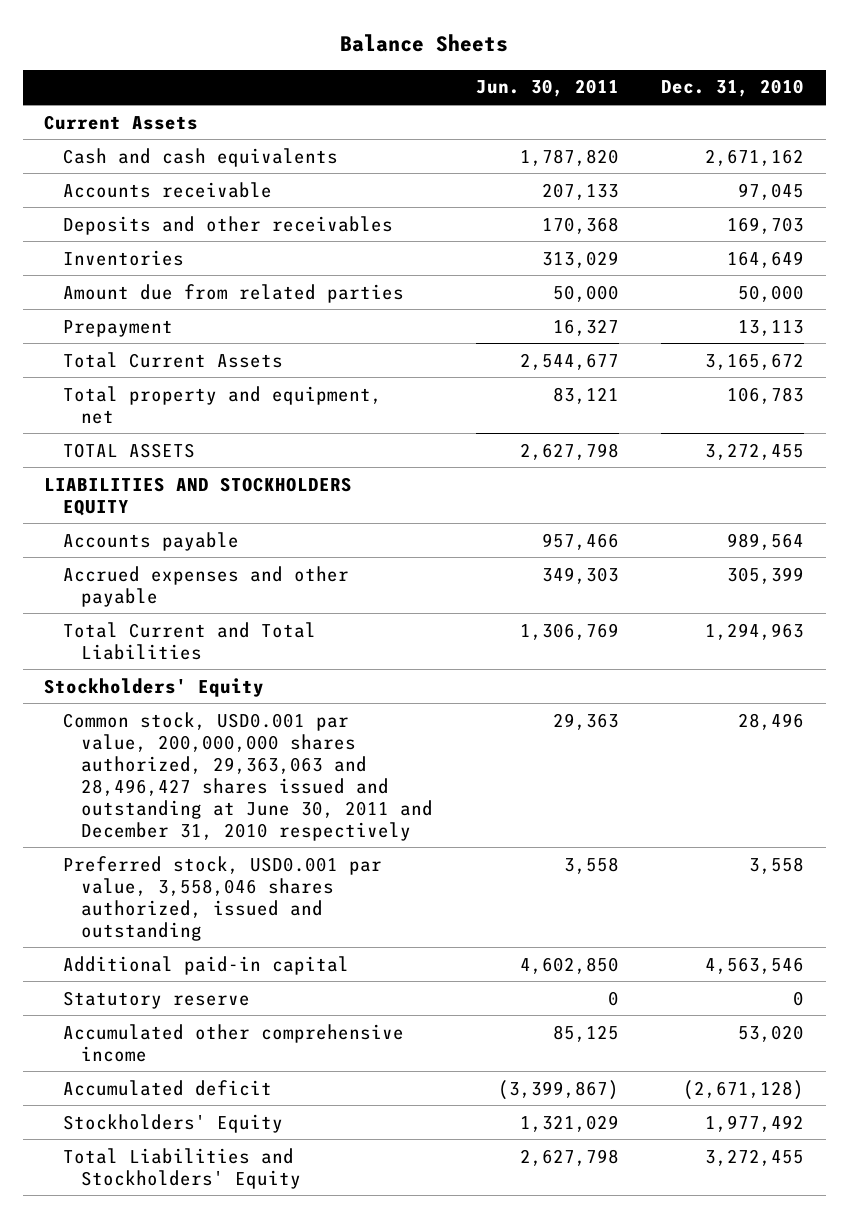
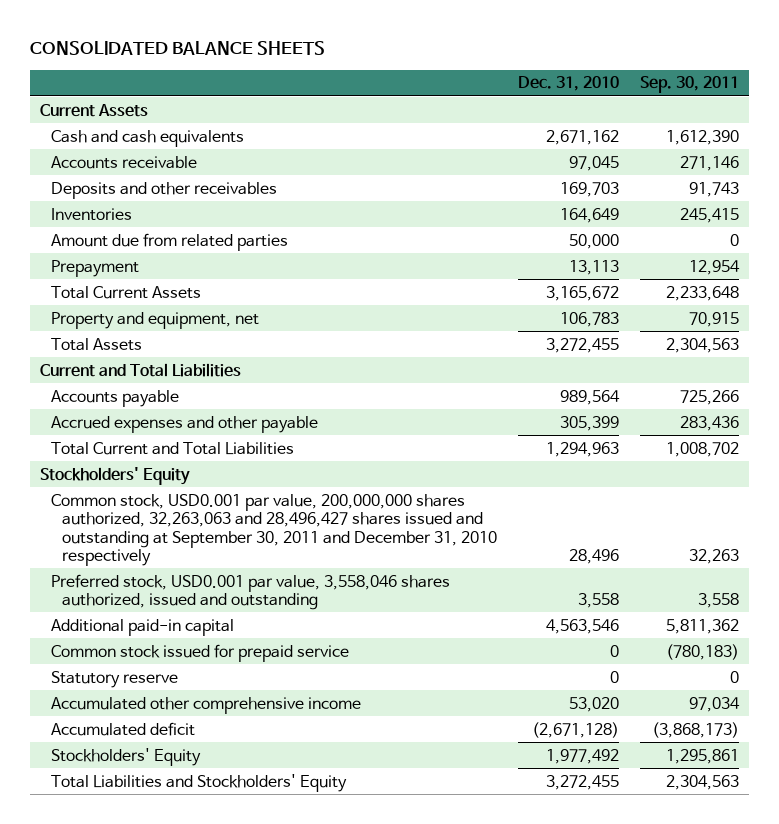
- Balance Sheets
+ CONSOLIDATED BALANCE SHEETS
- | Jun. 30, 2011 | Dec. 31, 2010
+ | Dec. 31, 2010 | Sep. 30, 2011
- Total property and equipment, net | 83,121 | 106,783
- TOTAL ASSETS | 2,627,798 | 3,272,455
- LIABILITIES AND STOCKHOLDERS EQUITY
+ Property and equipment, net | 106,783 | 70,915
+ Total Assets | 3,272,455 | 2,304,563
+ Current and Total Liabilities
- Common stock, USD0.001 par value, 200,000,000 shares authorized, 29,363,063 and 28,496,427 shares issued and outstanding at June 30, 2011 and December 31, 2010 respectively | 29,363 | 28,496
+ Common stock, USD0.001 par value, 200,000,000 shares authorized, 32,263,063 and 28,496,427 shares issued and outstanding at September 30, 2011 and December 31, 2010 respectively | 28,496 | 32,263
+ Common stock issued for prepaid service | 0 | (780,183)

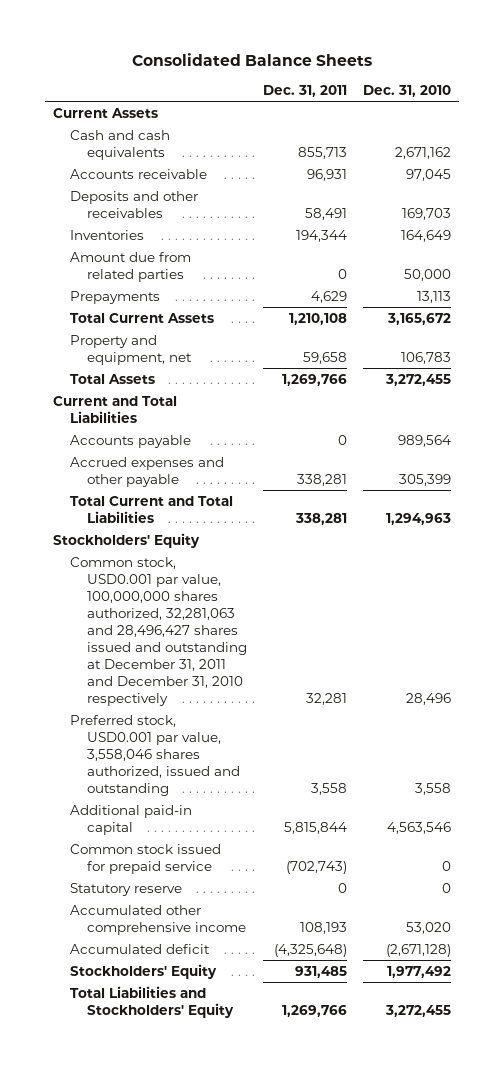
- CONSOLIDATED BALANCE SHEETS
+ Consolidated Balance Sheets
- | Dec. 31, 2010 | Sep. 30, 2011
+ | Dec. 31, 2011 | Dec. 31, 2010
- Prepayment | 13,113 | 12,954
+ Prepayments | 4,629 | 13,113
- Common stock, USD0.001 par value, 200,000,000 shares authorized, 32,263,063 and 28,496,427 shares issued and outstanding at September 30, 2011 and December 31, 2010 respectively | 28,496 | 32,263
+ Common stock, USD0.001 par value, 100,000,000 shares authorized, 32,281,063 and 28,496,427 shares issued and outstanding at December 31, 2011 and December 31, 2010 respectively | 32,281 | 28,496

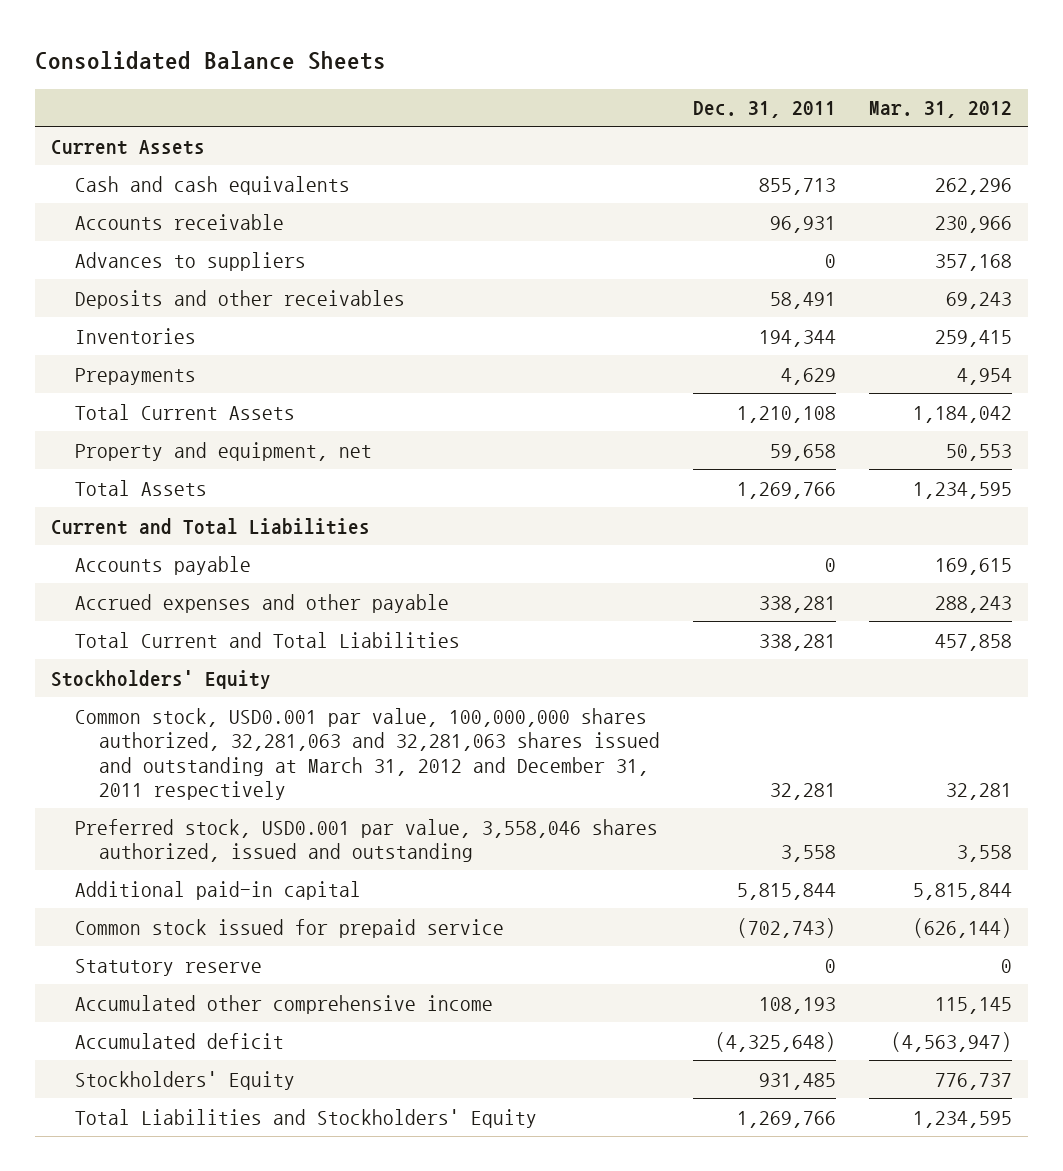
- | Dec. 31, 2011 | Dec. 31, 2010
+ | Dec. 31, 2011 | Mar. 31, 2012
+ Advances to suppliers | 0 | 357,168
- Amount due from related parties | 0 | 50,000
- Common stock, USD0.001 par value, 100,000,000 shares authorized, 32,281,063 and 28,496,427 shares issued and outstanding at December 31, 2011 and December 31, 2010 respectively | 32,281 | 28,496
+ Common stock, USD0.001 par value, 100,000,000 shares authorized, 32,281,063 and 32,281,063 shares issued and outstanding at March 31, 2012 and December 31, 2011 respectively | 32,281 | 32,281

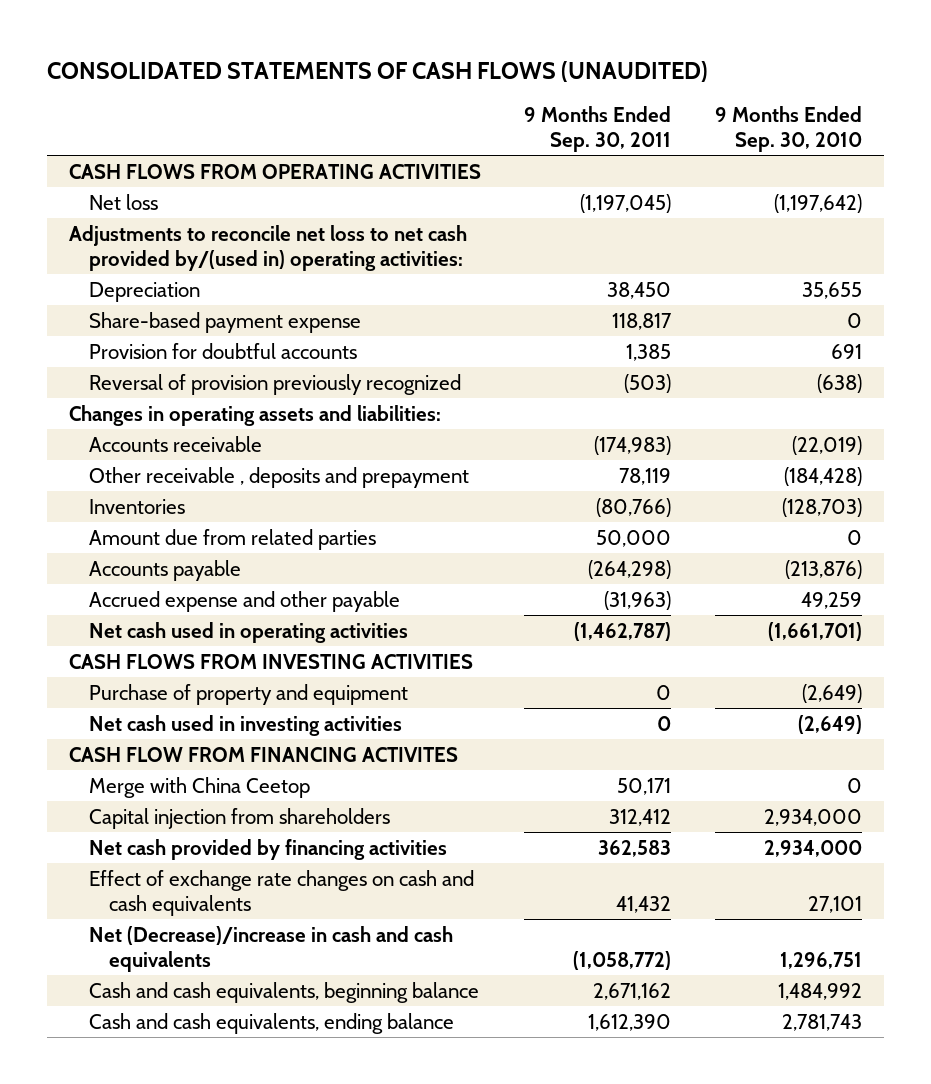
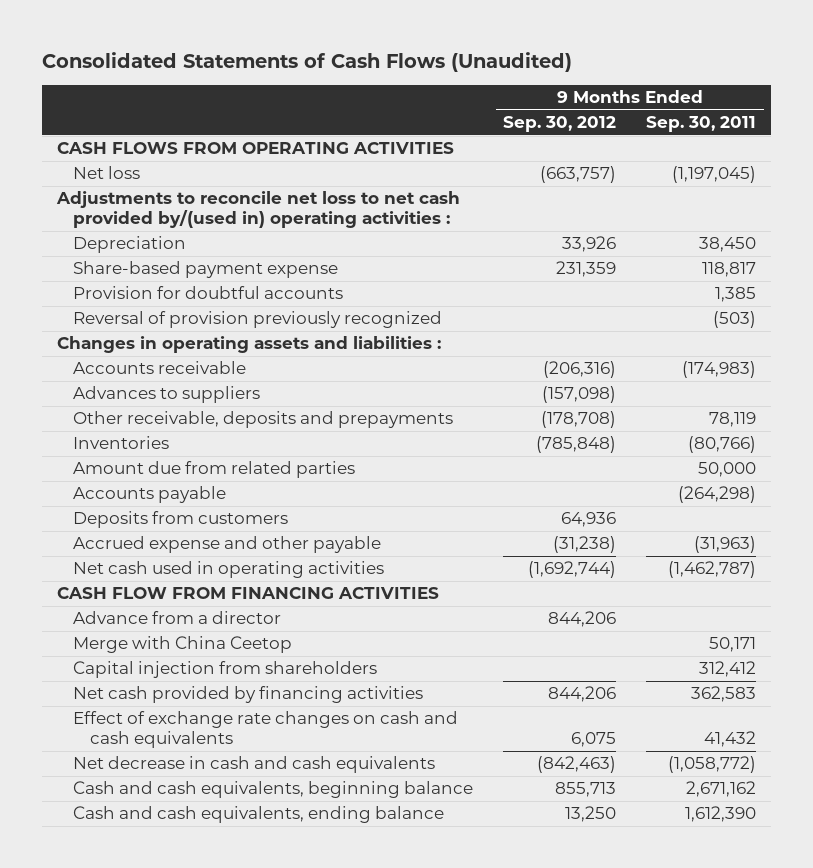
- CONSOLIDATED STATEMENTS OF CASH FLOWS (UNAUDITED)
+ Consolidated Statements of Cash Flows (Unaudited)
- | 9 Months Ended Sep. 30, 2011 | 9 Months Ended Sep. 30, 2010
+ | 9 Months Ended Sep. 30, 2012 | 9 Months Ended Sep. 30, 2011
- Adjustments to reconcile net loss to net cash provided by/(used in) operating activities:
+ Adjustments to reconcile net loss to net cash provided by/(used in) operating activities :
- Changes in operating assets and liabilities:
+ Changes in operating assets and liabilities :
- Other receivable , deposits and prepayment | 78,119 | (184,428)
+ Advances to suppliers | (157,098) |
+ Other receivable, deposits and prepayments | (178,708) | 78,119
+ Deposits from customers | 64,936 |
- CASH FLOWS FROM INVESTING ACTIVITIES
- Purchase of property and equipment | 0 | (2,649)
- Net cash used in investing activities | 0 | (2,649)
- CASH FLOW FROM FINANCING ACTIVITES
+ CASH FLOW FROM FINANCING ACTIVITIES
+ Advance from a director | 844,206 |
- Net (Decrease)/increase in cash and cash equivalents | (1,058,772) | 1,296,751
+ Net decrease in cash and cash equivalents | (842,463) | (1,058,772)

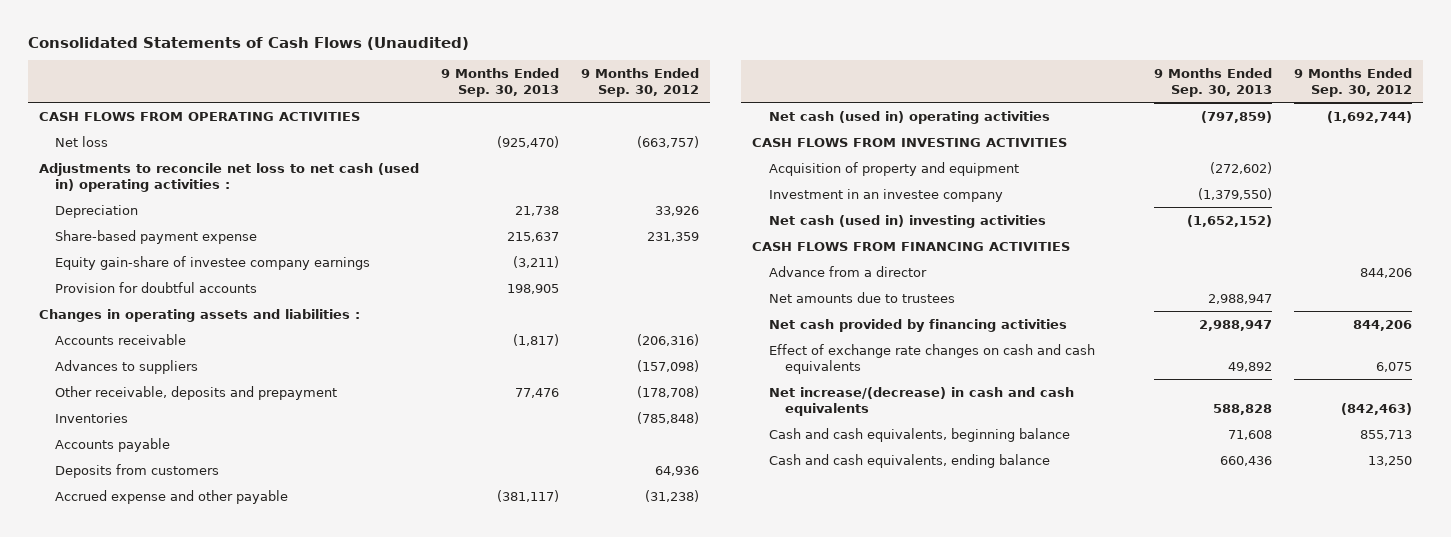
- | 9 Months Ended Sep. 30, 2012 | 9 Months Ended Sep. 30, 2011
+ | 9 Months Ended Sep. 30, 2013 | 9 Months Ended Sep. 30, 2012
- Adjustments to reconcile net loss to net cash provided by/(used in) operating activities :
+ Adjustments to reconcile net loss to net cash (used in) operating activities :
+ Equity gain-share of investee company earnings | (3,211) |
- Reversal of provision previously recognized | | (503)
- Other receivable, deposits and prepayments | (178,708) | 78,119
+ Other receivable, deposits and prepayment | 77,476 | (178,708)
- Amount due from related parties | | 50,000
- Net cash used in operating activities | (1,692,744) | (1,462,787)
- CASH FLOW FROM FINANCING ACTIVITIES
+ Net cash (used in) operating activities | (797,859) | (1,692,744)
+ CASH FLOWS FROM INVESTING ACTIVITIES
+ Acquisition of property and equipment | (272,602) |
+ Investment in an investee company | (1,379,550) |
+ Net cash (used in) investing activities | (1,652,152) |
+ CASH FLOWS FROM FINANCING ACTIVITIES
- Merge with China Ceetop | | 50,171
- Capital injection from shareholders | | 312,412
+ Net amounts due to trustees | 2,988,947 |
- Net decrease in cash and cash equivalents | (842,463) | (1,058,772)
+ Net increase/(decrease) in cash and cash equivalents | 588,828 | (842,463)

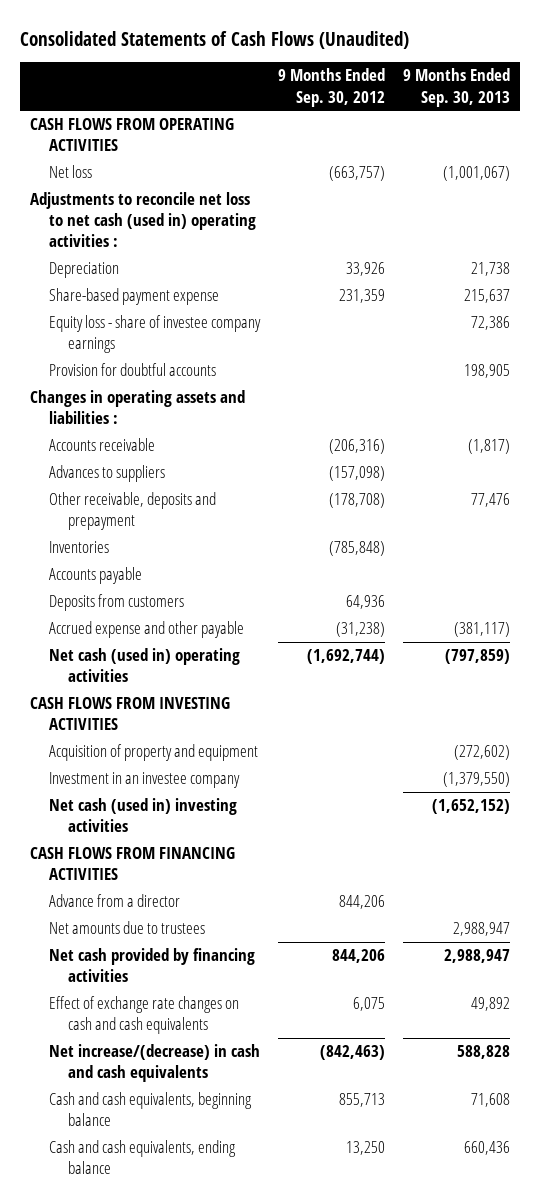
- | 9 Months Ended Sep. 30, 2013 | 9 Months Ended Sep. 30, 2012
+ | 9 Months Ended Sep. 30, 2012 | 9 Months Ended Sep. 30, 2013
- Net loss | (925,470) | (663,757)
+ Net loss | (663,757) | (1,001,067)
- Equity gain-share of investee company earnings | (3,211) |
+ Equity loss - share of investee company earnings | | 72,386

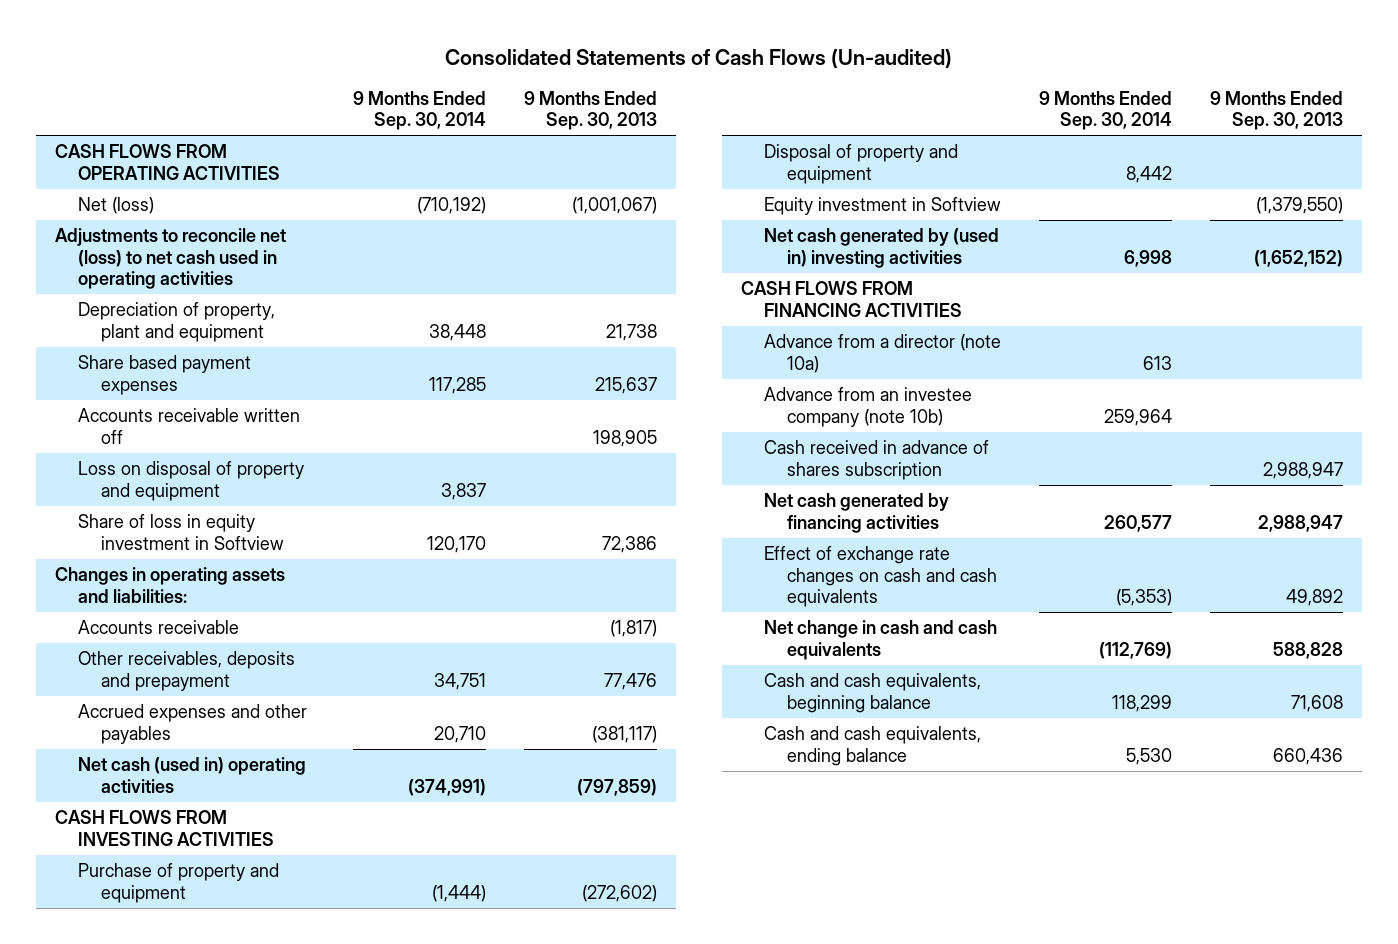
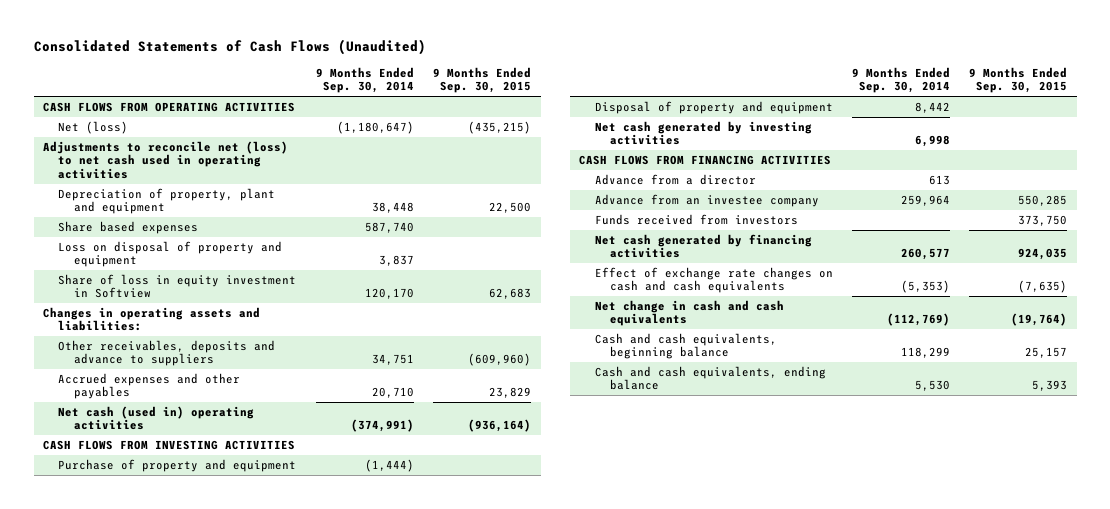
- Consolidated Statements of Cash Flows (Un-audited)
+ Consolidated Statements of Cash Flows (Unaudited)
- | 9 Months Ended Sep. 30, 2014 | 9 Months Ended Sep. 30, 2013
+ | 9 Months Ended Sep. 30, 2014 | 9 Months Ended Sep. 30, 2015
- Net (loss) | (710,192) | (1,001,067)
+ Net (loss) | (1,180,647) | (435,215)
- Share based payment expenses | 117,285 | 215,637
- Accounts receivable written off | | 198,905
+ Share based expenses | 587,740 |
- Accounts receivable | | (1,817)
- Other receivables, deposits and prepayment | 34,751 | 77,476
+ Other receivables, deposits and advance to suppliers | 34,751 | (609,960)
- Equity investment in Softview | | (1,379,550)
- Net cash generated by (used in) investing activities | 6,998 | (1,652,152)
+ Net cash generated by investing activities | 6,998 |
- Advance from a director (note 10a) | 613 |
- Advance from an investee company (note 10b) | 259,964 |
- Cash received in advance of shares subscription | | 2,988,947
+ Advance from a director | 613 |
+ Advance from an investee company | 259,964 | 550,285
+ Funds received from investors | | 373,750

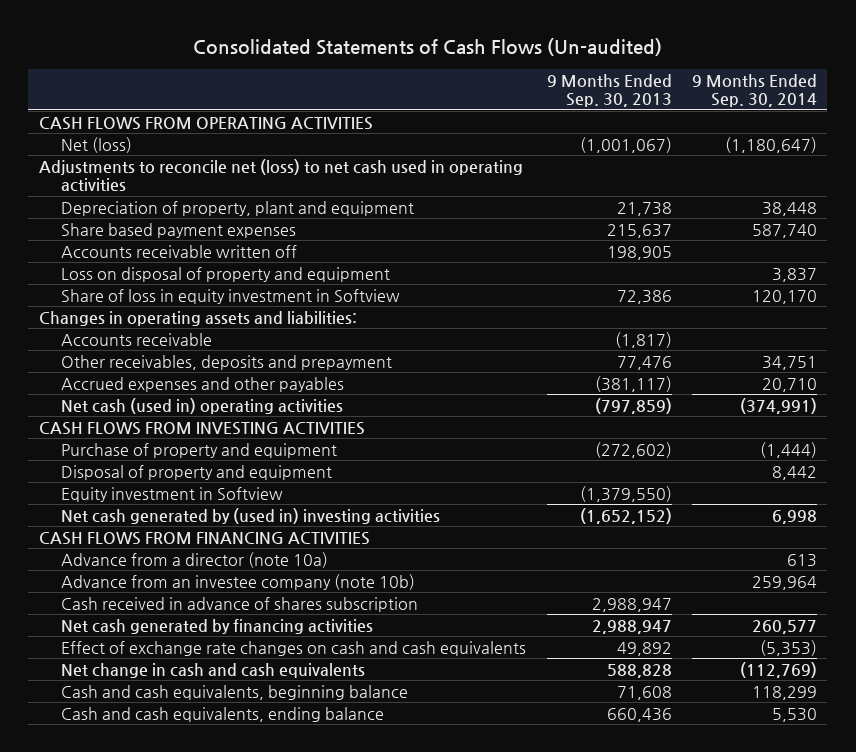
- Consolidated Statements of Cash Flows (Unaudited)
+ Consolidated Statements of Cash Flows (Un-audited)
- | 9 Months Ended Sep. 30, 2014 | 9 Months Ended Sep. 30, 2015
+ | 9 Months Ended Sep. 30, 2013 | 9 Months Ended Sep. 30, 2014
- Share based expenses | 587,740 |
+ Share based payment expenses | 215,637 | 587,740
+ Accounts receivable written off | 198,905 |
- Other receivables, deposits and advance to suppliers | 34,751 | (609,960)
+ Accounts receivable | (1,817) |
+ Other receivables, deposits and prepayment | 77,476 | 34,751
- Net cash generated by investing activities | 6,998 |
+ Equity investment in Softview | (1,379,550) |
+ Net cash generated by (used in) investing activities | (1,652,152) | 6,998
- Advance from a director | 613 |
- Advance from an investee company | 259,964 | 550,285
- Funds received from investors | | 373,750
+ Advance from a director (note 10a) | | 613
+ Advance from an investee company (note 10b) | | 259,964
+ Cash received in advance of shares subscription | 2,988,947 |

